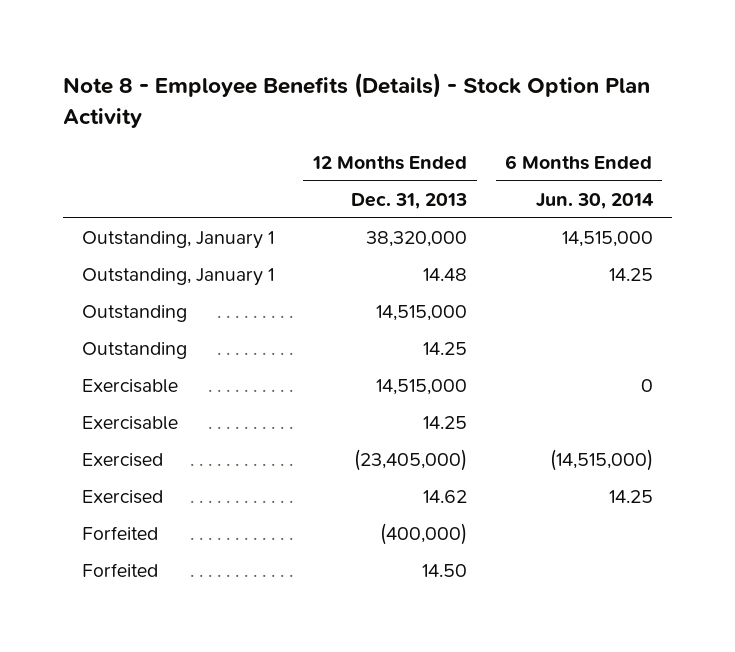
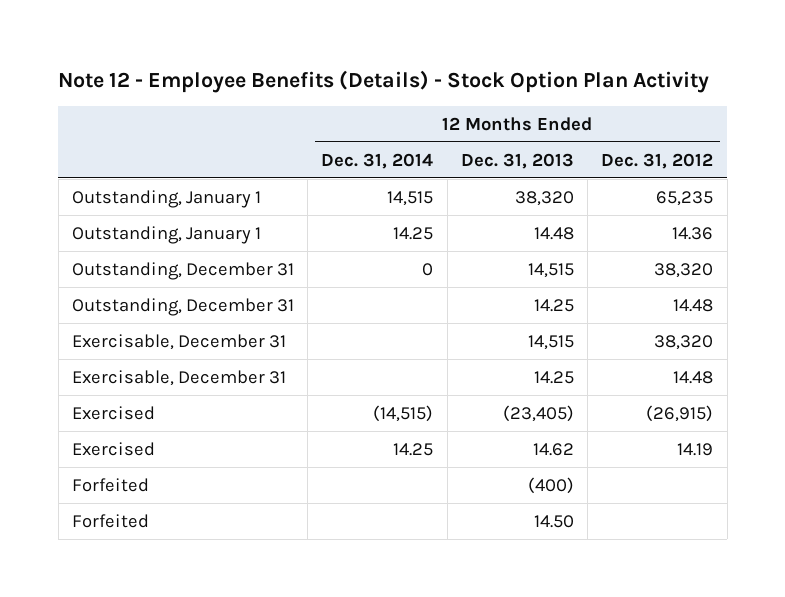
- Note 8 - Employee Benefits (Details) - Stock Option Plan Activity
+ Note 12 - Employee Benefits (Details) - Stock Option Plan Activity
- | 12 Months Ended Dec. 31, 2013 | 6 Months Ended Jun. 30, 2014
+ | 12 Months Ended Dec. 31, 2014 | 12 Months Ended Dec. 31, 2013 | 12 Months Ended Dec. 31, 2012
- Outstanding, January 1 | 38,320,000 | 14,515,000
+ Outstanding, January 1 | 14,515 | 38,320 | 65,235
- Outstanding | 14,515,000 |
- Outstanding | 14.25 |
- Exercisable | 14,515,000 | 0
- Exercisable | 14.25 |
- Exercised | (23,405,000) | (14,515,000)
+ Outstanding, December 31 | 0 | 14,515 | 38,320
+ Outstanding, December 31 | | 14.25 | 14.48
+ Exercisable, December 31 | | 14,515 | 38,320
+ Exercisable, December 31 | | 14.25 | 14.48
+ Exercised | (14,515) | (23,405) | (26,915)
- Forfeited | (400,000) |
+ Forfeited | | (400) |

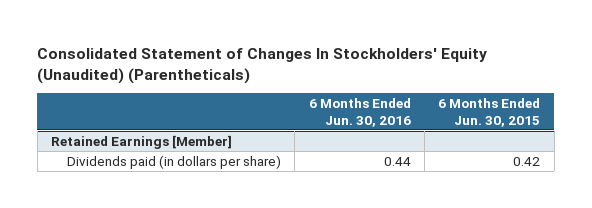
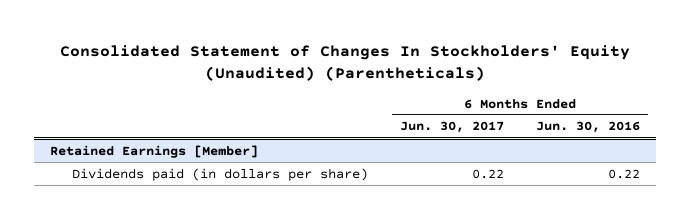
- | 6 Months Ended Jun. 30, 2016 | 6 Months Ended Jun. 30, 2015
+ | 6 Months Ended Jun. 30, 2017 | 6 Months Ended Jun. 30, 2016
@ Retained Earnings [Member]
- Dividends paid (in dollars per share) | 0.44 | 0.42
+ Dividends paid (in dollars per share) | 0.22 | 0.22

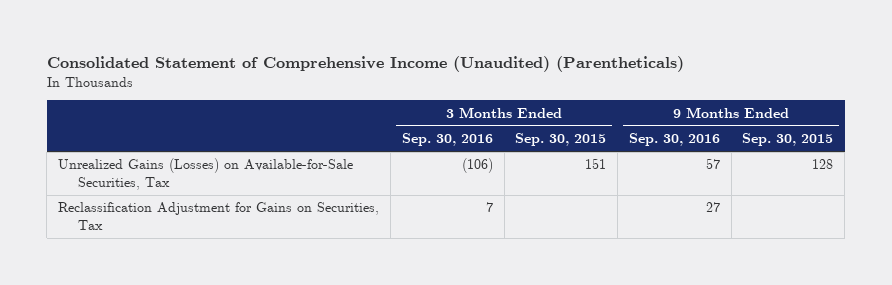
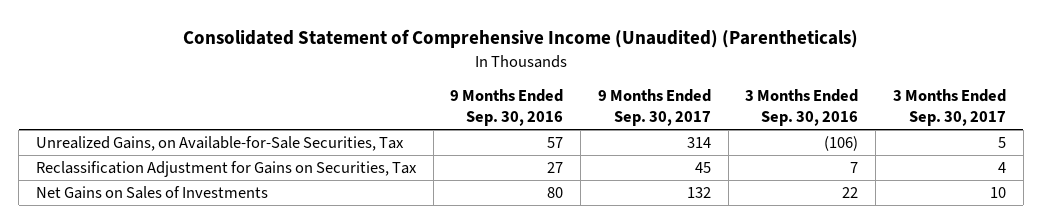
- | 3 Months Ended Sep. 30, 2016 | 3 Months Ended Sep. 30, 2015 | 9 Months Ended Sep. 30, 2016 | 9 Months Ended Sep. 30, 2015
+ | 9 Months Ended Sep. 30, 2016 | 9 Months Ended Sep. 30, 2017 | 3 Months Ended Sep. 30, 2016 | 3 Months Ended Sep. 30, 2017
- Unrealized Gains (Losses) on Available-for-Sale Securities, Tax | (106) | 151 | 57 | 128
+ Unrealized Gains, on Available-for-Sale Securities, Tax | 57 | 314 | (106) | 5
+ Net Gains on Sales of Investments | 80 | 132 | 22 | 10

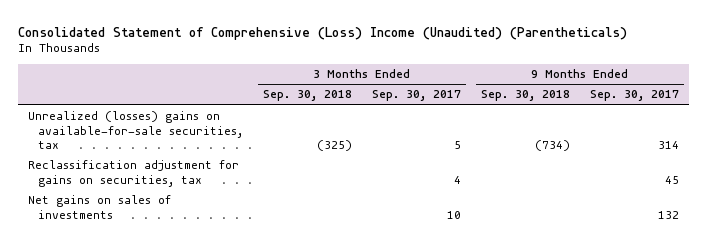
- Consolidated Statement of Comprehensive Income (Unaudited) (Parentheticals)
+ Consolidated Statement of Comprehensive (Loss) Income (Unaudited) (Parentheticals)
- | 9 Months Ended Sep. 30, 2016 | 9 Months Ended Sep. 30, 2017 | 3 Months Ended Sep. 30, 2016 | 3 Months Ended Sep. 30, 2017
+ | 3 Months Ended Sep. 30, 2018 | 3 Months Ended Sep. 30, 2017 | 9 Months Ended Sep. 30, 2018 | 9 Months Ended Sep. 30, 2017
- Unrealized Gains, on Available-for-Sale Securities, Tax | 57 | 314 | (106) | 5
- Reclassification Adjustment for Gains on Securities, Tax | 27 | 45 | 7 | 4
- Net Gains on Sales of Investments | 80 | 132 | 22 | 10
+ Unrealized (losses) gains on available-for-sale securities, tax | (325) | 5 | (734) | 314
+ Reclassification adjustment for gains on securities, tax | | 4 | | 45
+ Net gains on sales of investments | | 10 | | 132

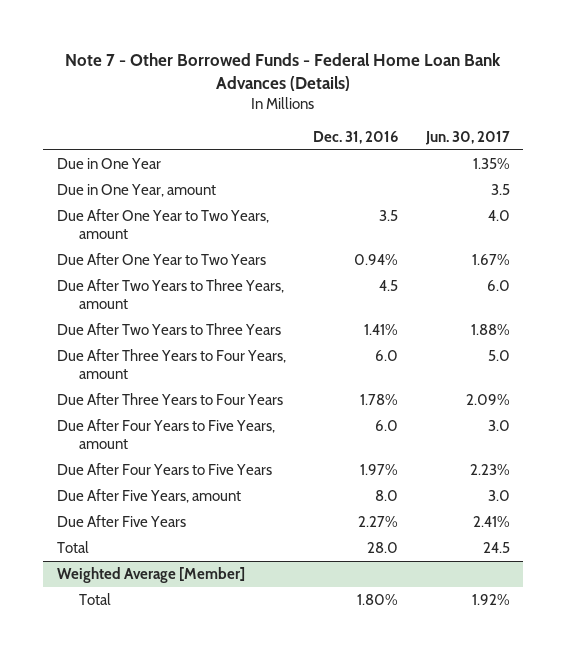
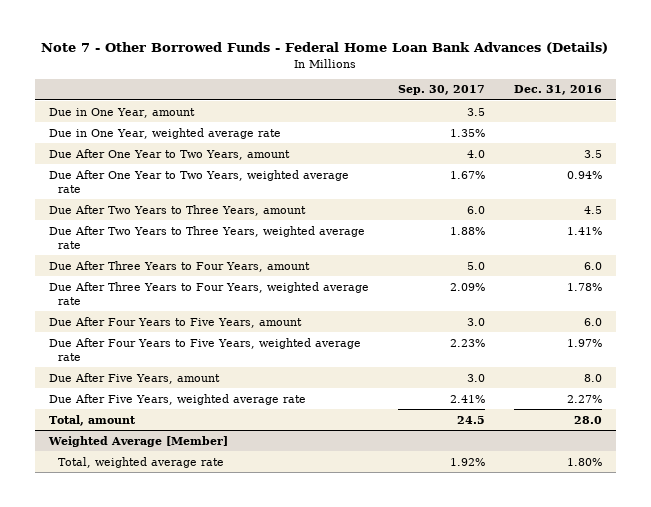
- | Dec. 31, 2016 | Jun. 30, 2017
+ | Sep. 30, 2017 | Dec. 31, 2016
- Due in One Year | | 1.35%
+ Due in One Year, weighted average rate | 1.35% |
- Due After One Year to Two Years | 0.94% | 1.67%
+ Due After One Year to Two Years, weighted average rate | 1.67% | 0.94%
- Due After Two Years to Three Years | 1.41% | 1.88%
+ Due After Two Years to Three Years, weighted average rate | 1.88% | 1.41%
- Due After Three Years to Four Years | 1.78% | 2.09%
+ Due After Three Years to Four Years, weighted average rate | 2.09% | 1.78%
- Due After Four Years to Five Years | 1.97% | 2.23%
+ Due After Four Years to Five Years, weighted average rate | 2.23% | 1.97%
- Due After Five Years | 2.27% | 2.41%
- Total | 28.0 | 24.5
+ Due After Five Years, weighted average rate | 2.41% | 2.27%
+ Total, amount | 24.5 | 28.0
@ Weighted Average [Member]
- Total | 1.80% | 1.92%
+ Total, weighted average rate | 1.92% | 1.80%

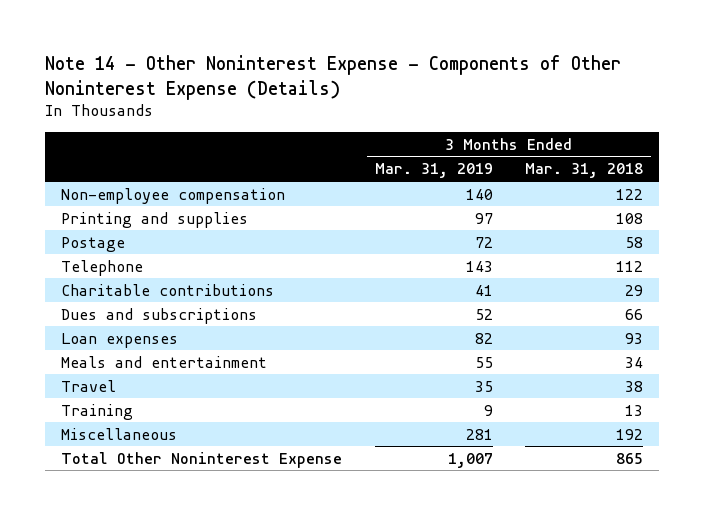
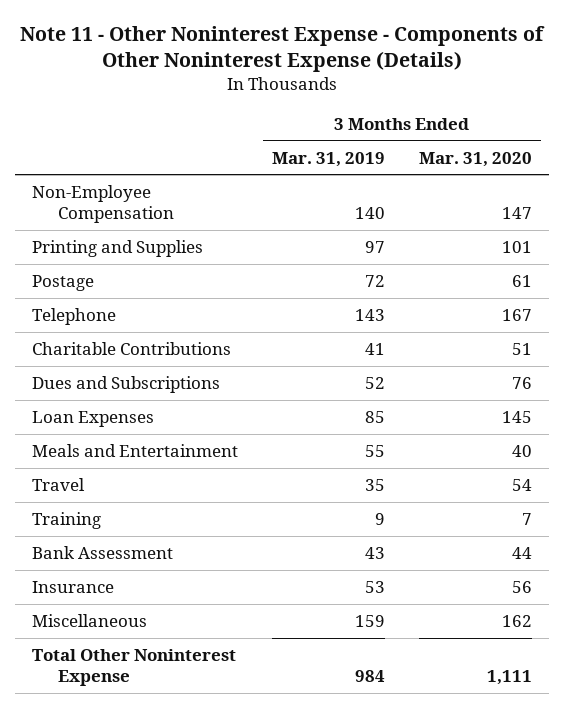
- Note 14 - Other Noninterest Expense - Components of Other Noninterest Expense (Details)
+ Note 11 - Other Noninterest Expense - Components of Other Noninterest Expense (Details)
- | 3 Months Ended Mar. 31, 2019 | 3 Months Ended Mar. 31, 2018
+ | 3 Months Ended Mar. 31, 2019 | 3 Months Ended Mar. 31, 2020
- Non-employee compensation | 140 | 122
- Printing and supplies | 97 | 108
+ Non-Employee Compensation | 140 | 147
+ Printing and Supplies | 97 | 101
- Charitable contributions | 41 | 29
- Dues and subscriptions | 52 | 66
- Loan expenses | 82 | 93
- Meals and entertainment | 55 | 34
+ Charitable Contributions | 41 | 51
+ Dues and Subscriptions | 52 | 76
+ Loan Expenses | 85 | 145
+ Meals and Entertainment | 55 | 40
- Miscellaneous | 281 | 192
- Total Other Noninterest Expense | 1,007 | 865
+ Bank Assessment | 43 | 44
+ Insurance | 53 | 56
+ Miscellaneous | 159 | 162
+ Total Other Noninterest Expense | 984 | 1,111

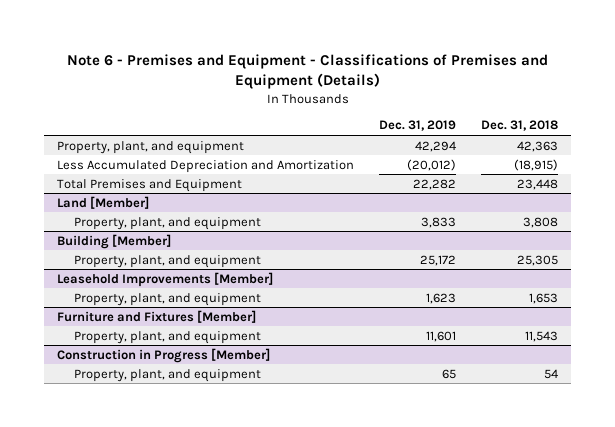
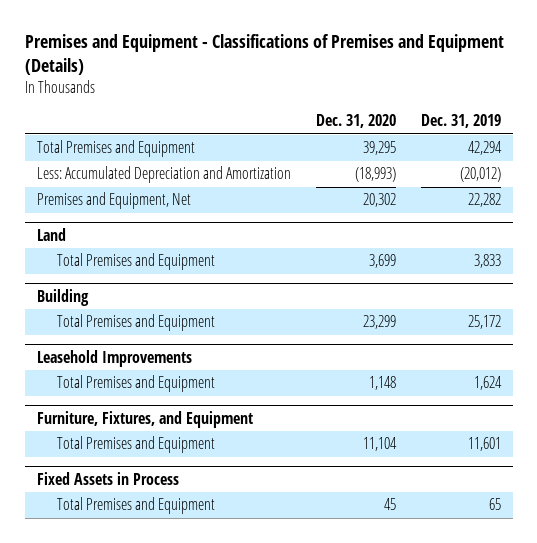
- Note 6 - Premises and Equipment - Classifications of Premises and Equipment (Details)
+ Premises and Equipment - Classifications of Premises and Equipment (Details)
- | Dec. 31, 2019 | Dec. 31, 2018
+ | Dec. 31, 2020 | Dec. 31, 2019
- Property, plant, and equipment | 42,294 | 42,363
- Less Accumulated Depreciation and Amortization | (20,012) | (18,915)
- Total Premises and Equipment | 22,282 | 23,448
- Land [Member]
- Property, plant, and equipment | 3,833 | 3,808
- Building [Member]
- Property, plant, and equipment | 25,172 | 25,305
- Leasehold Improvements [Member]
- Property, plant, and equipment | 1,623 | 1,653
- Furniture and Fixtures [Member]
- Property, plant, and equipment | 11,601 | 11,543
- Construction in Progress [Member]
- Property, plant, and equipment | 65 | 54
+ Total Premises and Equipment | 39,295 | 42,294
+ Less: Accumulated Depreciation and Amortization | (18,993) | (20,012)
+ Premises and Equipment, Net | 20,302 | 22,282
+ Land
+ Total Premises and Equipment | 3,699 | 3,833
+ Building
+ Total Premises and Equipment | 23,299 | 25,172
+ Leasehold Improvements
+ Total Premises and Equipment | 1,148 | 1,624
+ Furniture, Fixtures, and Equipment
+ Total Premises and Equipment | 11,104 | 11,601
+ Fixed Assets in Process
+ Total Premises and Equipment | 45 | 65

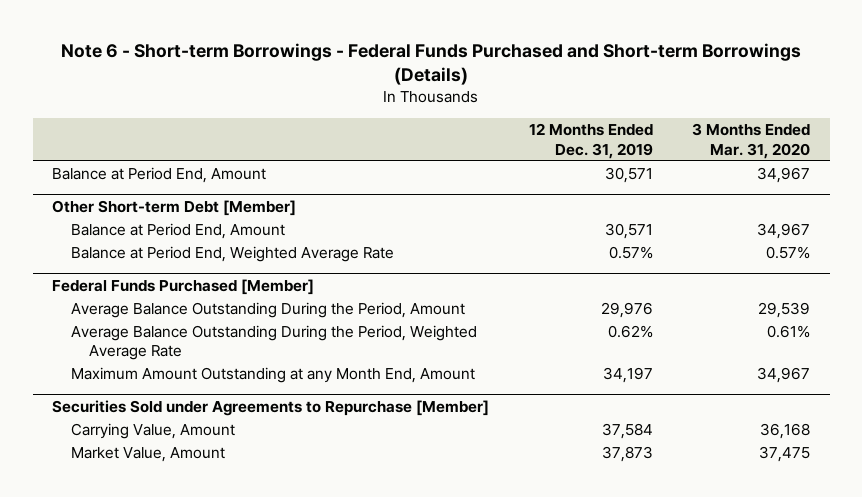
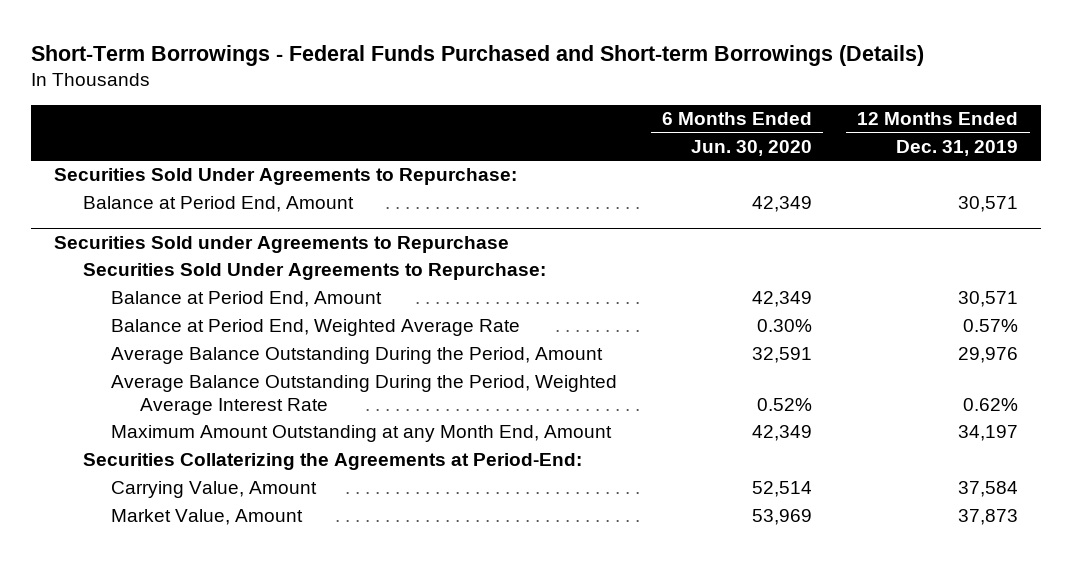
- Note 6 - Short-term Borrowings - Federal Funds Purchased and Short-term Borrowings (Details)
+ Short-Term Borrowings - Federal Funds Purchased and Short-term Borrowings (Details)
- | 12 Months Ended Dec. 31, 2019 | 3 Months Ended Mar. 31, 2020
+ | 6 Months Ended Jun. 30, 2020 | 12 Months Ended Dec. 31, 2019
+ Securities Sold Under Agreements to Repurchase:
- Other Short-term Debt [Member]
+ Securities Sold under Agreements to Repurchase
+ Securities Sold Under Agreements to Repurchase:
- Federal Funds Purchased [Member]
- Average Balance Outstanding During the Period, Weighted Average Rate | 0.62% | 0.61%
+ Average Balance Outstanding During the Period, Weighted Average Interest Rate | 0.52% | 0.62%
- Securities Sold under Agreements to Repurchase [Member]
+ Securities Collaterizing the Agreements at Period-End:

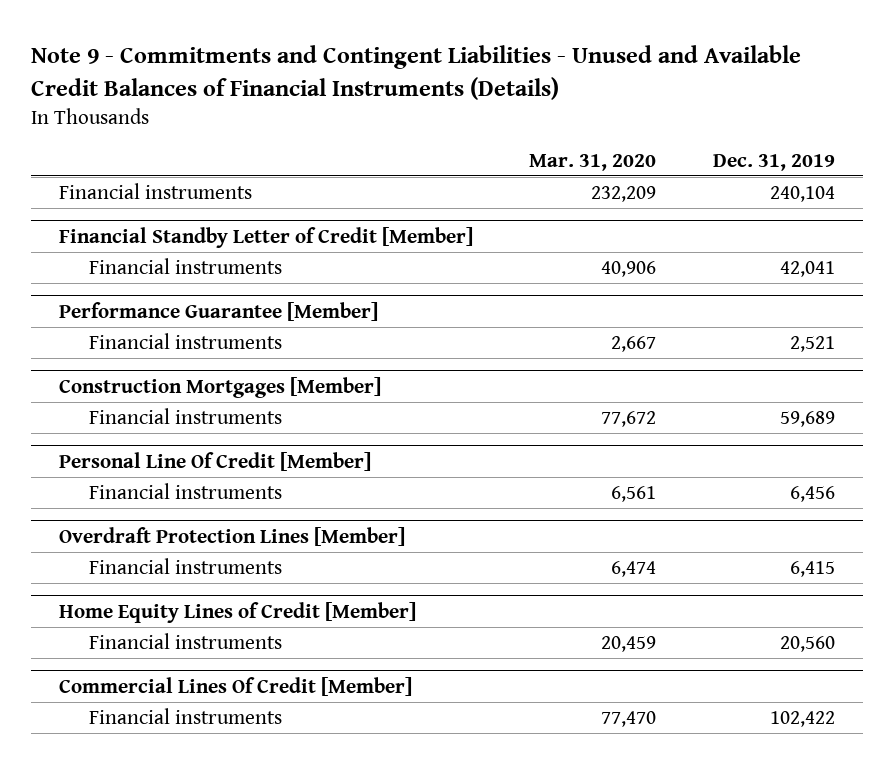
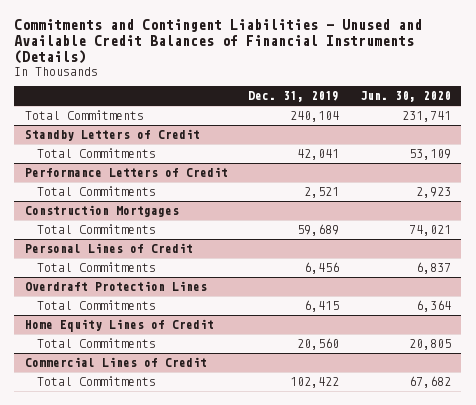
- Note 9 - Commitments and Contingent Liabilities - Unused and Available Credit Balances of Financial Instruments (Details)
+ Commitments and Contingent Liabilities - Unused and Available Credit Balances of Financial Instruments (Details)
- | Mar. 31, 2020 | Dec. 31, 2019
+ | Dec. 31, 2019 | Jun. 30, 2020
- Financial instruments | 232,209 | 240,104
- Financial Standby Letter of Credit [Member]
- Financial instruments | 40,906 | 42,041
- Performance Guarantee [Member]
- Financial instruments | 2,667 | 2,521
- Construction Mortgages [Member]
- Financial instruments | 77,672 | 59,689
- Personal Line Of Credit [Member]
- Financial instruments | 6,561 | 6,456
- Overdraft Protection Lines [Member]
- Financial instruments | 6,474 | 6,415
- Home Equity Lines of Credit [Member]
- Financial instruments | 20,459 | 20,560
- Commercial Lines Of Credit [Member]
- Financial instruments | 77,470 | 102,422
+ Total Commitments | 240,104 | 231,741
+ Standby Letters of Credit
+ Total Commitments | 42,041 | 53,109
+ Performance Letters of Credit
+ Total Commitments | 2,521 | 2,923
+ Construction Mortgages
+ Total Commitments | 59,689 | 74,021
+ Personal Lines of Credit
+ Total Commitments | 6,456 | 6,837
+ Overdraft Protection Lines
+ Total Commitments | 6,415 | 6,364
+ Home Equity Lines of Credit
+ Total Commitments | 20,560 | 20,805
+ Commercial Lines of Credit
+ Total Commitments | 102,422 | 67,682

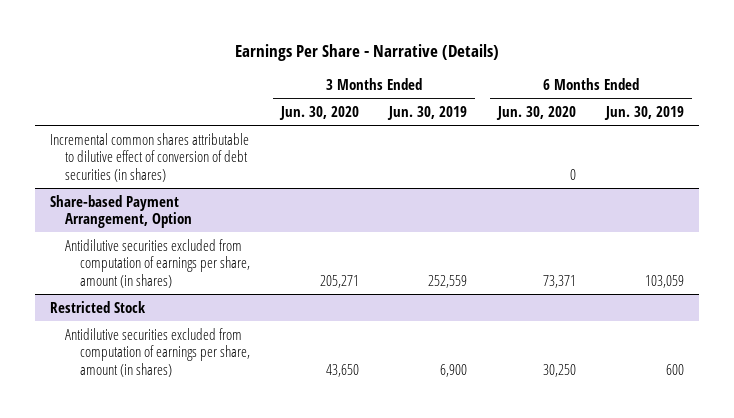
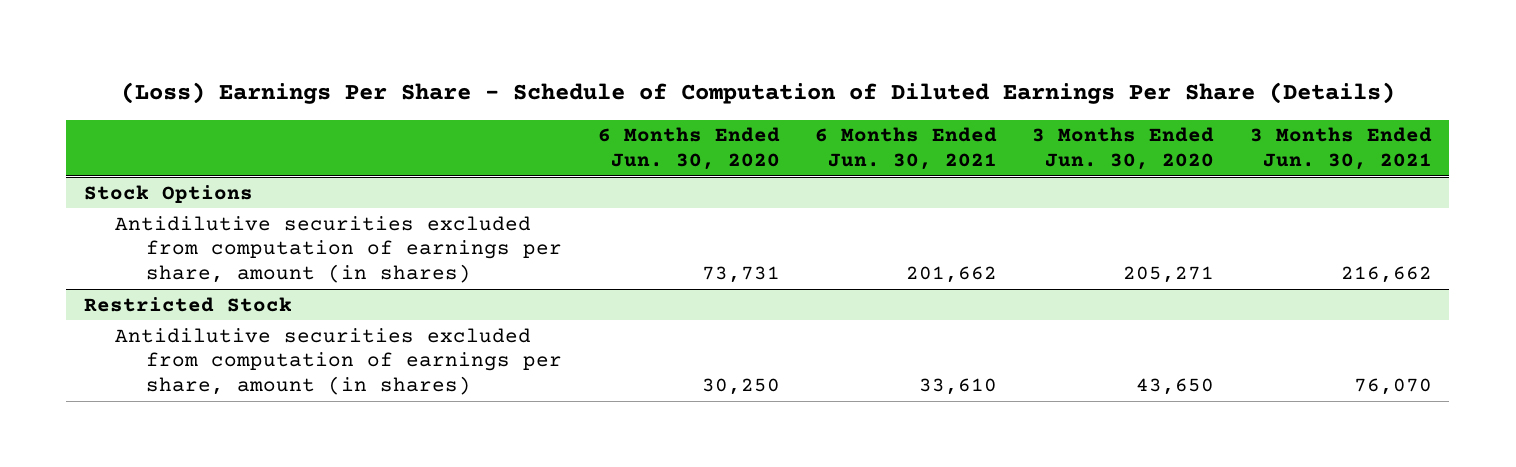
- Earnings Per Share - Narrative (Details)
+ (Loss) Earnings Per Share - Schedule of Computation of Diluted Earnings Per Share (Details)
- | 3 Months Ended Jun. 30, 2020 | 3 Months Ended Jun. 30, 2019 | 6 Months Ended Jun. 30, 2020 | 6 Months Ended Jun. 30, 2019
+ | 6 Months Ended Jun. 30, 2020 | 6 Months Ended Jun. 30, 2021 | 3 Months Ended Jun. 30, 2020 | 3 Months Ended Jun. 30, 2021
- Incremental common shares attributable to dilutive effect of conversion of debt securities (in shares) | | | 0 |
- Share-based Payment Arrangement, Option
- Antidilutive securities excluded from computation of earnings per share, amount (in shares) | 205,271 | 252,559 | 73,371 | 103,059
+ Stock Options
+ Antidilutive securities excluded from computation of earnings per share, amount (in shares) | 73,731 | 201,662 | 205,271 | 216,662

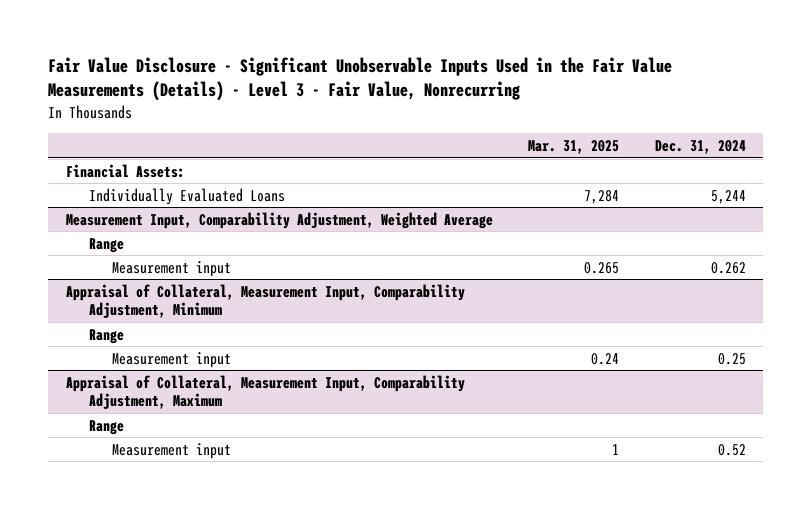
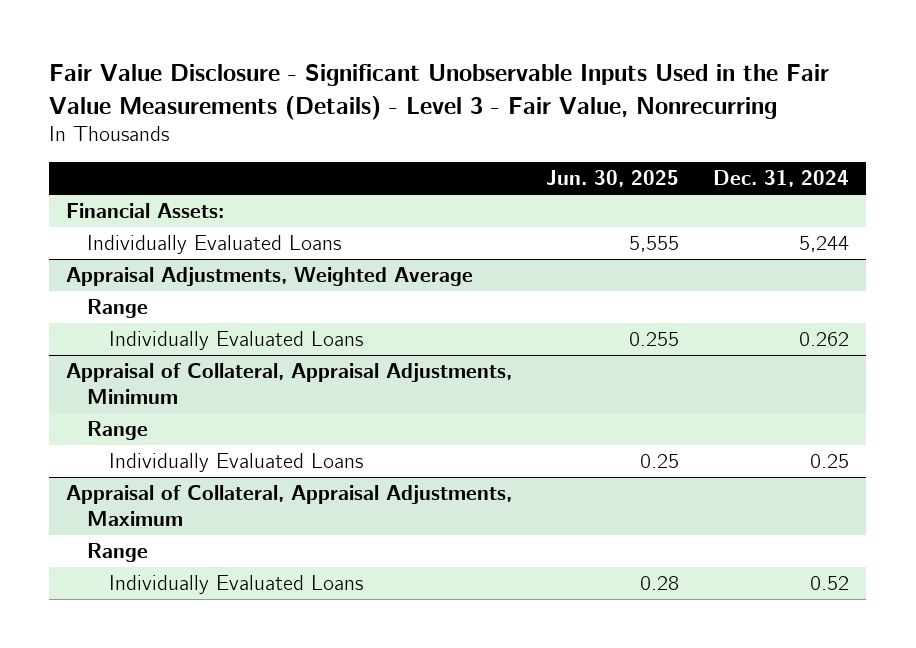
- | Mar. 31, 2025 | Dec. 31, 2024
+ | Jun. 30, 2025 | Dec. 31, 2024
- Measurement Input, Comparability Adjustment, Weighted Average
+ Appraisal Adjustments, Weighted Average
- Measurement input | 0.265 | 0.262
- Appraisal of Collateral, Measurement Input, Comparability Adjustment, Minimum
+ Individually Evaluated Loans | 0.255 | 0.262
+ Appraisal of Collateral, Appraisal Adjustments, Minimum
- Measurement input | 0.24 | 0.25
- Appraisal of Collateral, Measurement Input, Comparability Adjustment, Maximum
+ Individually Evaluated Loans | 0.25 | 0.25
+ Appraisal of Collateral, Appraisal Adjustments, Maximum
- Measurement input | 1 | 0.52
+ Individually Evaluated Loans | 0.28 | 0.52

